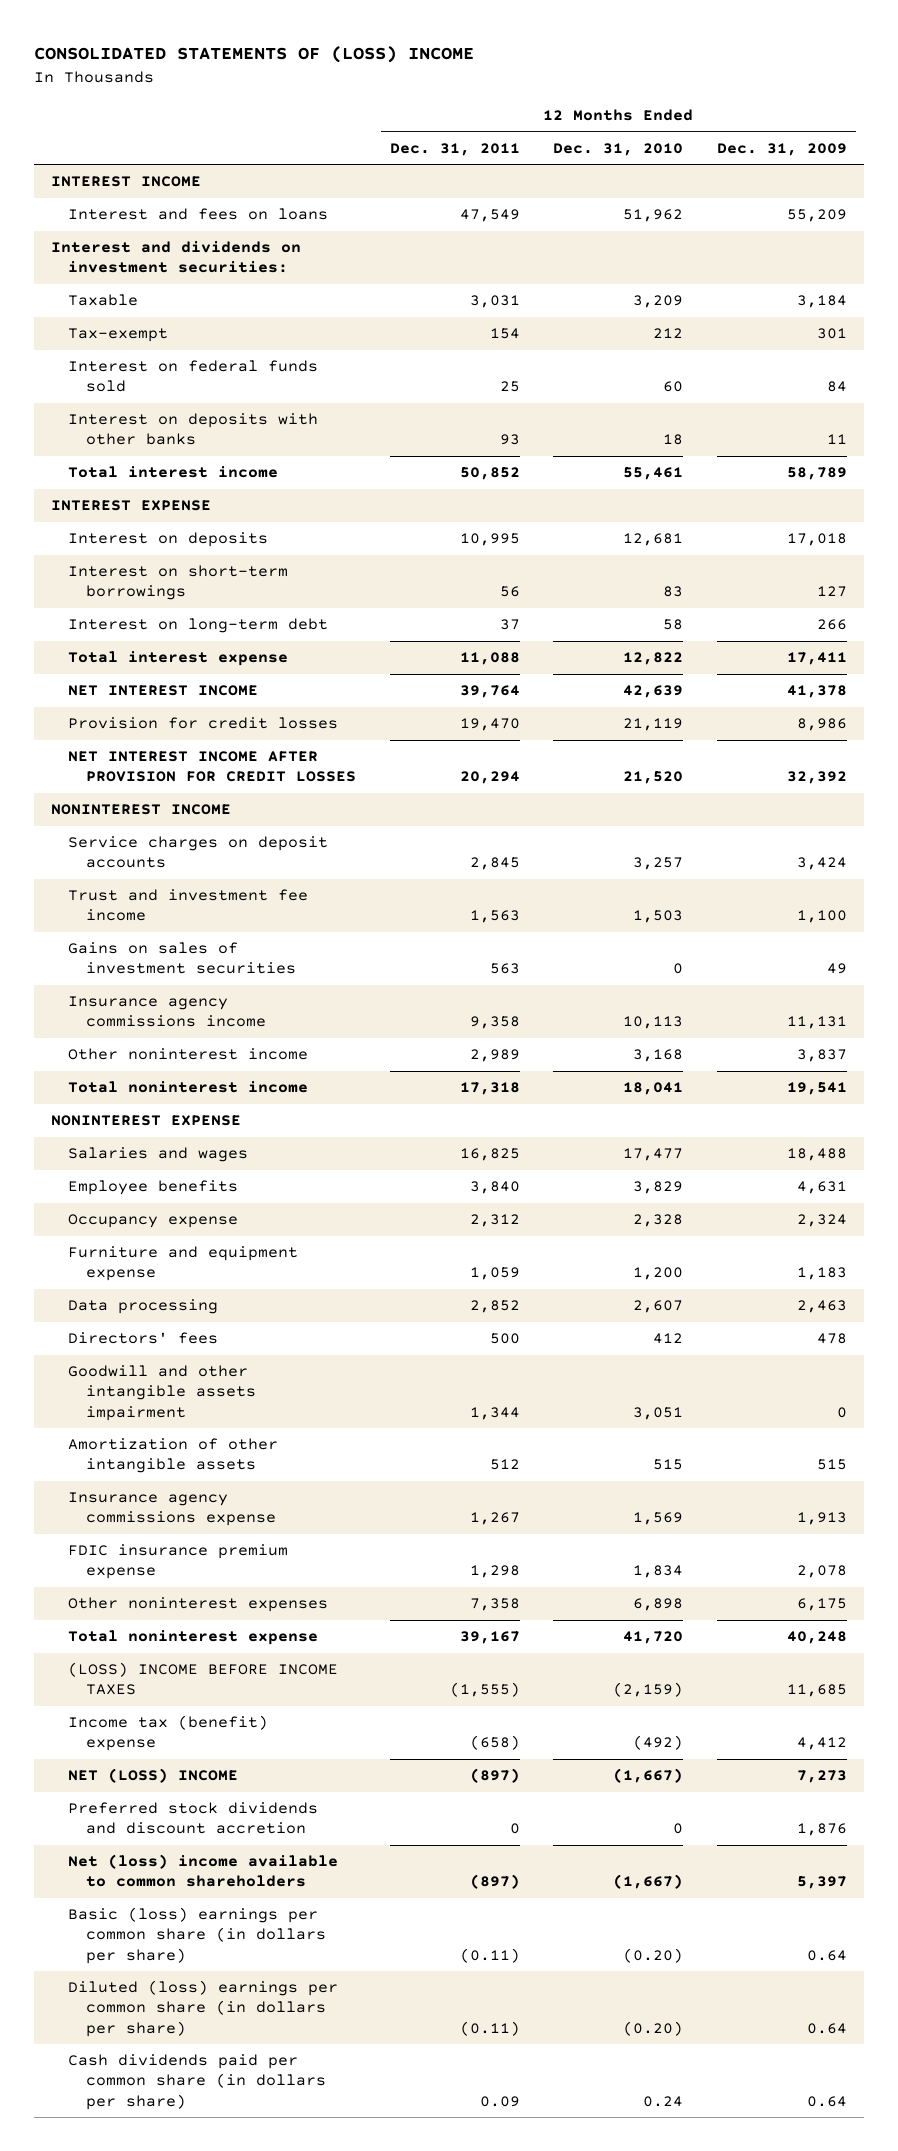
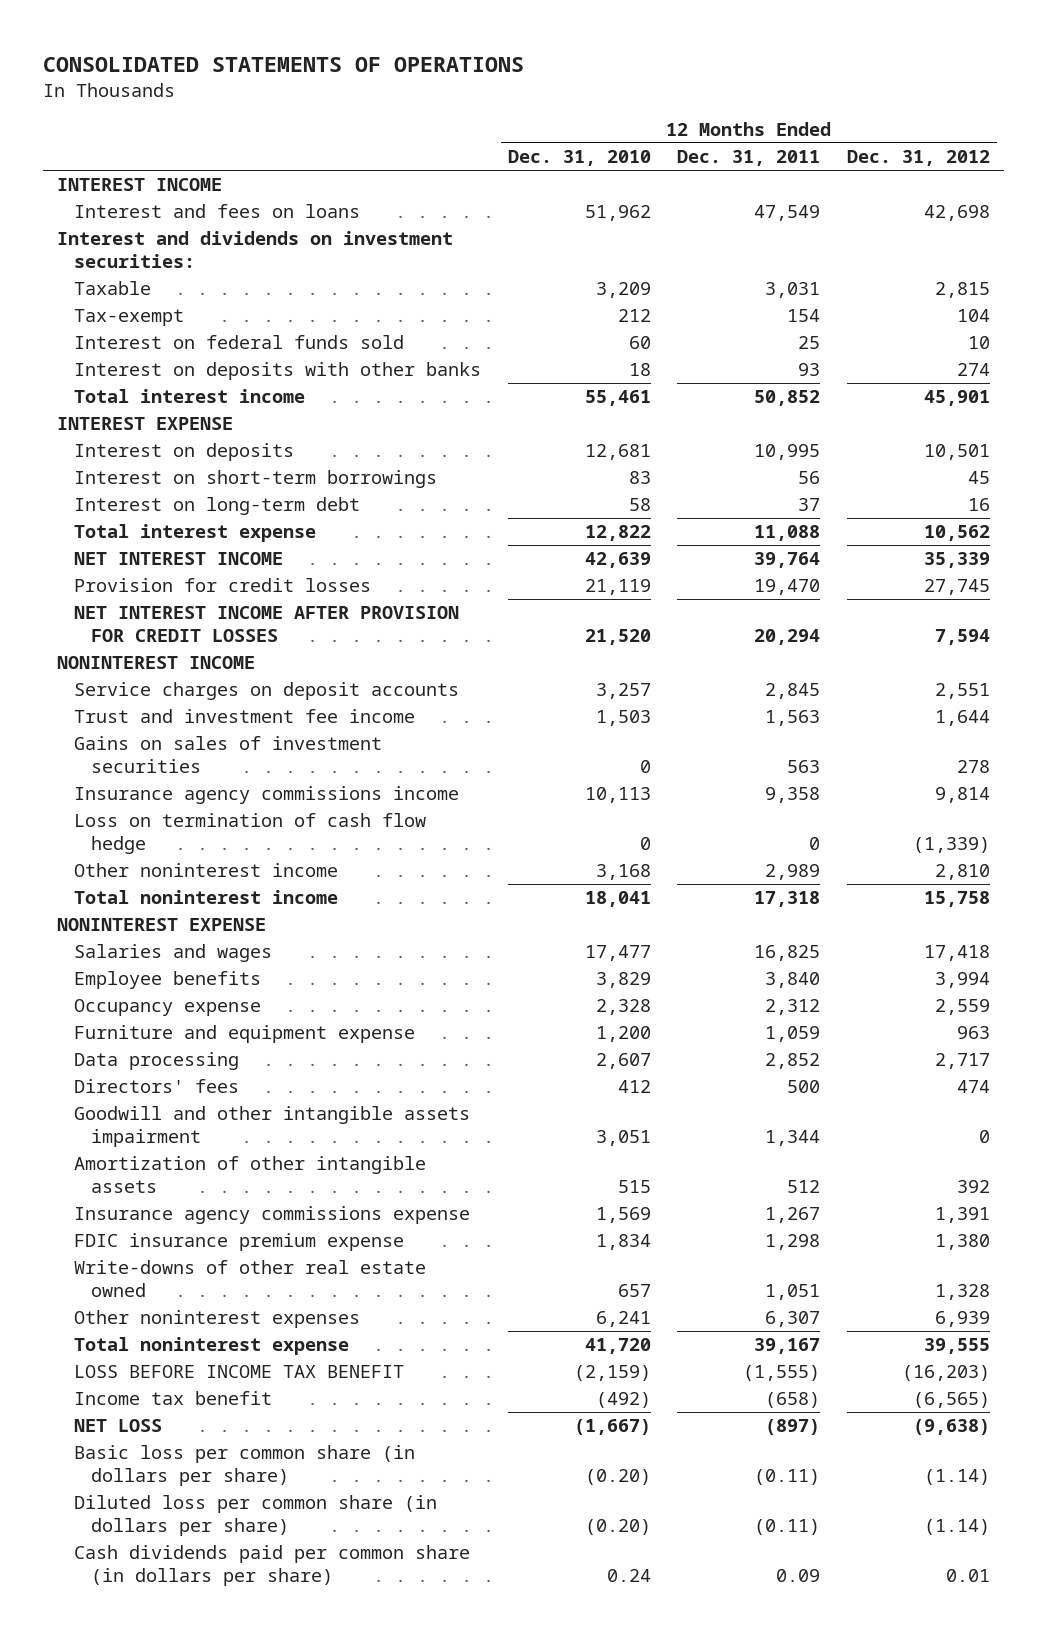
- CONSOLIDATED STATEMENTS OF (LOSS) INCOME
+ CONSOLIDATED STATEMENTS OF OPERATIONS
- | 12 Months Ended Dec. 31, 2011 | 12 Months Ended Dec. 31, 2010 | 12 Months Ended Dec. 31, 2009
+ | 12 Months Ended Dec. 31, 2010 | 12 Months Ended Dec. 31, 2011 | 12 Months Ended Dec. 31, 2012
+ Loss on termination of cash flow hedge | 0 | 0 | (1,339)
- Other noninterest expenses | 7,358 | 6,898 | 6,175
+ Write-downs of other real estate owned | 657 | 1,051 | 1,328
+ Other noninterest expenses | 6,241 | 6,307 | 6,939
- (LOSS) INCOME BEFORE INCOME TAXES | (1,555) | (2,159) | 11,685
- Income tax (benefit) expense | (658) | (492) | 4,412
- NET (LOSS) INCOME | (897) | (1,667) | 7,273
- Preferred stock dividends and discount accretion | 0 | 0 | 1,876
- Net (loss) income available to common shareholders | (897) | (1,667) | 5,397
- Basic (loss) earnings per common share (in dollars per share) | (0.11) | (0.20) | 0.64
- Diluted (loss) earnings per common share (in dollars per share) | (0.11) | (0.20) | 0.64
+ LOSS BEFORE INCOME TAX BENEFIT | (2,159) | (1,555) | (16,203)
+ Income tax benefit | (492) | (658) | (6,565)
+ NET LOSS | (1,667) | (897) | (9,638)
+ Basic loss per common share (in dollars per share) | (0.20) | (0.11) | (1.14)
+ Diluted loss per common share (in dollars per share) | (0.20) | (0.11) | (1.14)

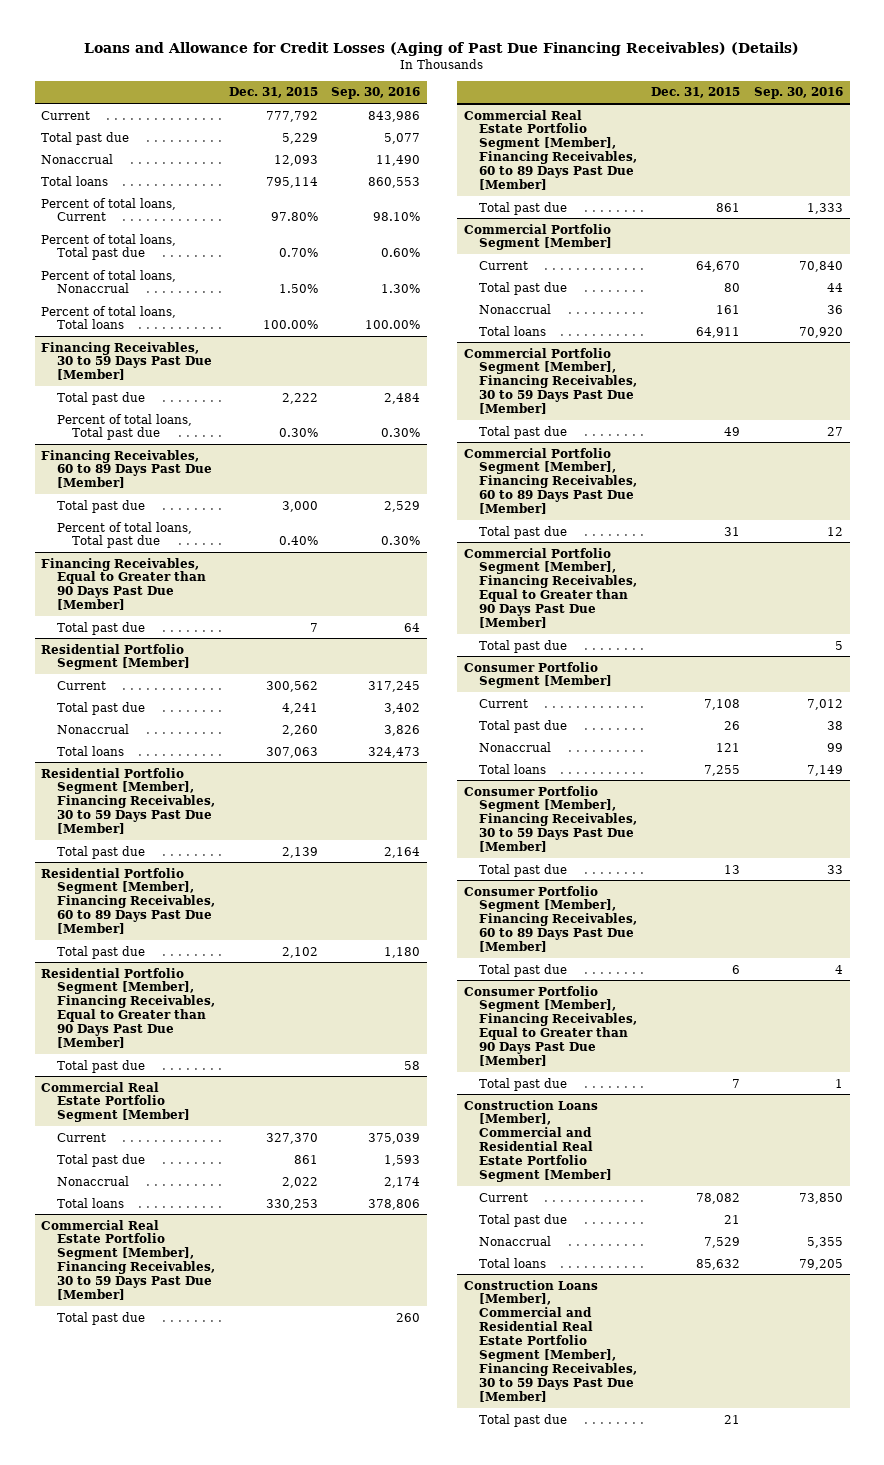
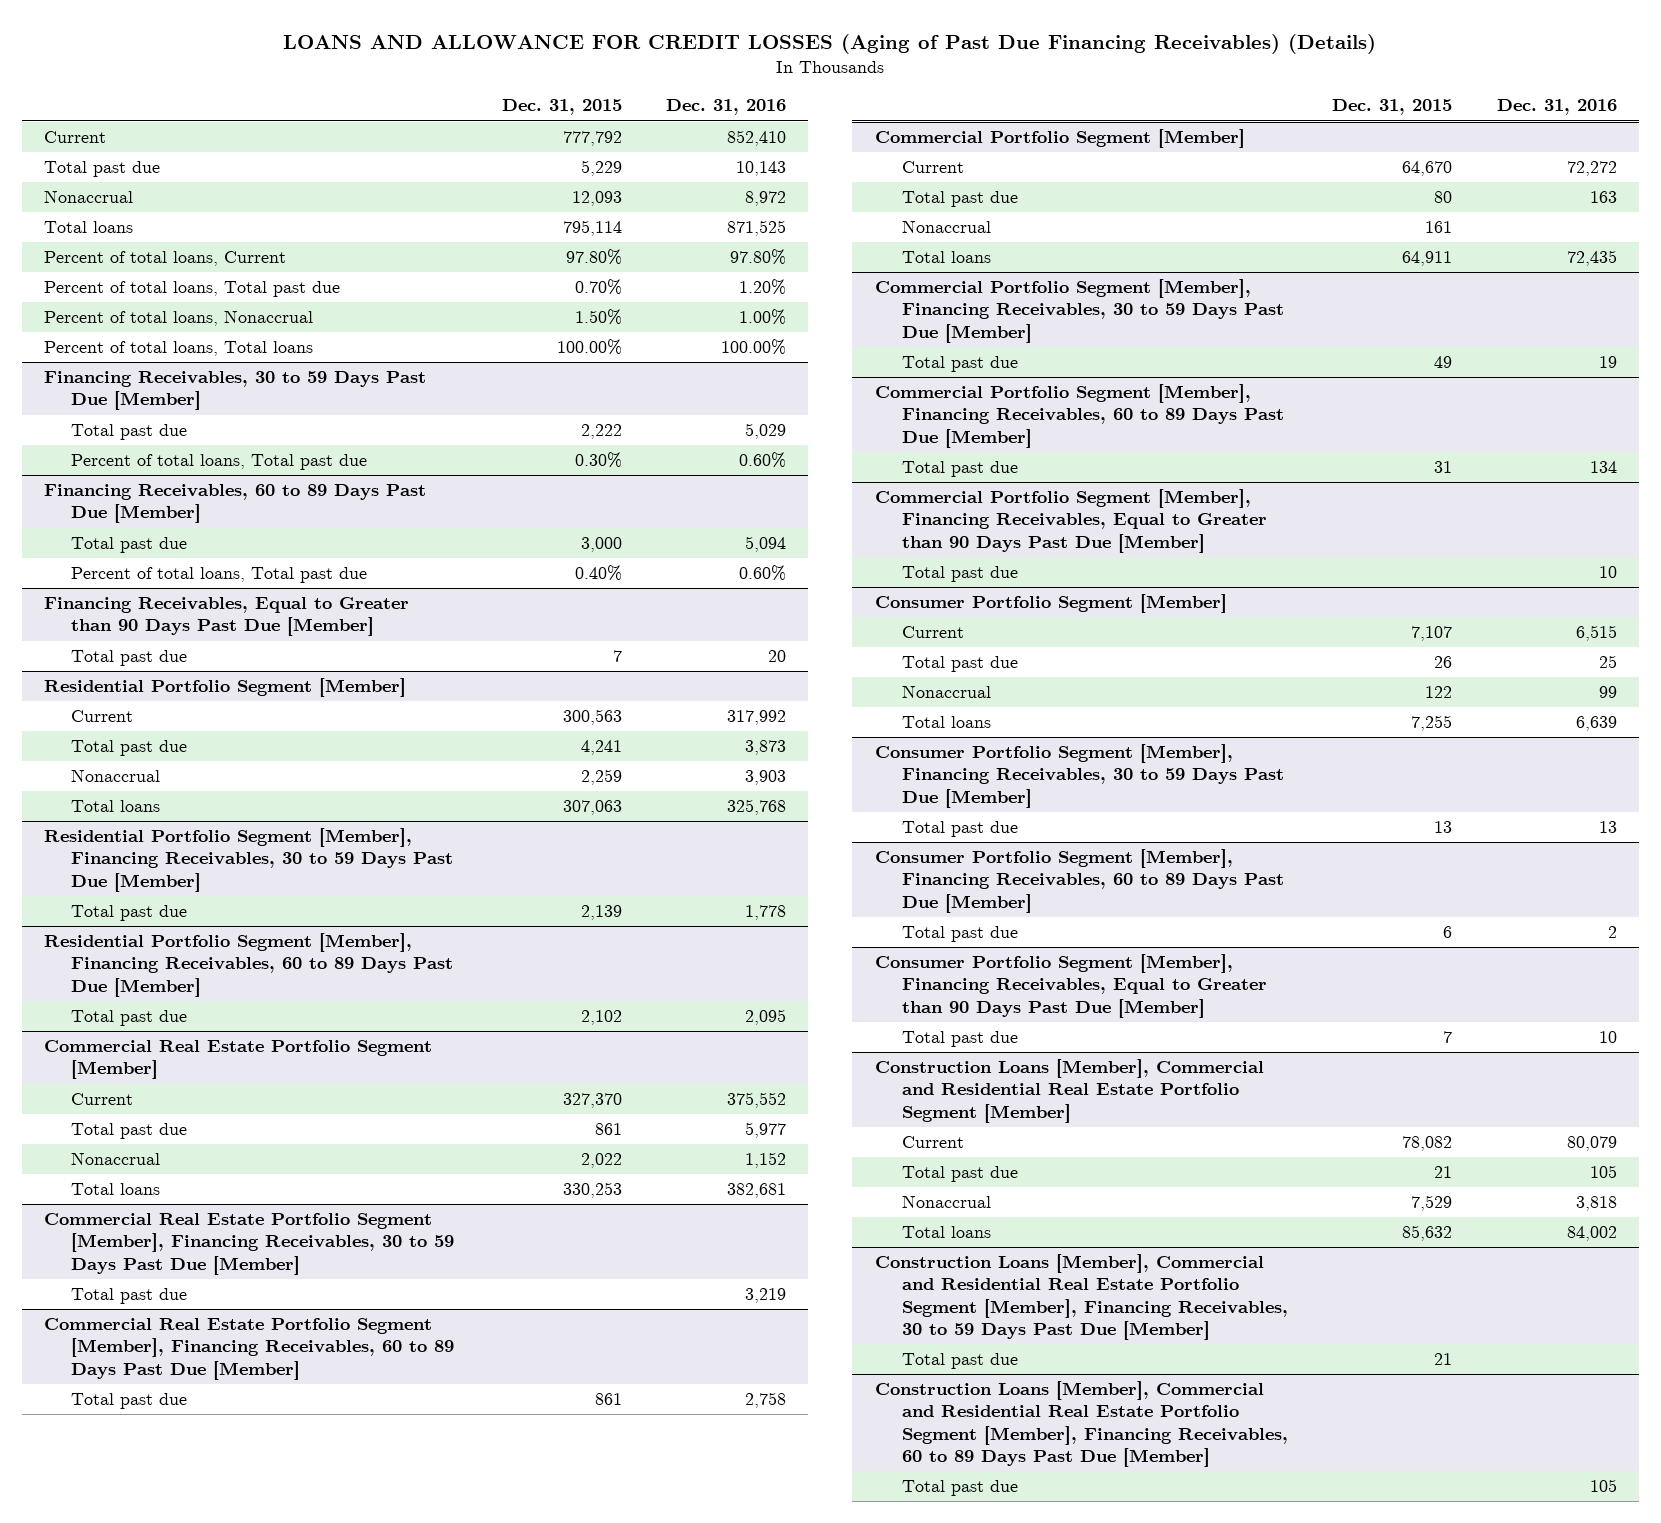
- Loans and Allowance for Credit Losses (Aging of Past Due Financing Receivables) (Details)
+ LOANS AND ALLOWANCE FOR CREDIT LOSSES (Aging of Past Due Financing Receivables) (Details)
- | Dec. 31, 2015 | Sep. 30, 2016
+ | Dec. 31, 2015 | Dec. 31, 2016
@ Residential Portfolio Segment [Member]
- Current | 300,562 | 317,245
+ Current | 300,563 | 317,992
- Nonaccrual | 2,260 | 3,826
+ Nonaccrual | 2,259 | 3,903
- Residential Portfolio Segment [Member], Financing Receivables, Equal to Greater than 90 Days Past Due [Member]
- Total past due | | 58
@ Consumer Portfolio Segment [Member]
- Current | 7,108 | 7,012
+ Current | 7,107 | 6,515
- Nonaccrual | 121 | 99
+ Nonaccrual | 122 | 99
+ Construction Loans [Member], Commercial and Residential Real Estate Portfolio Segment [Member], Financing Receivables, 60 to 89 Days Past Due [Member]
+ Total past due | | 105

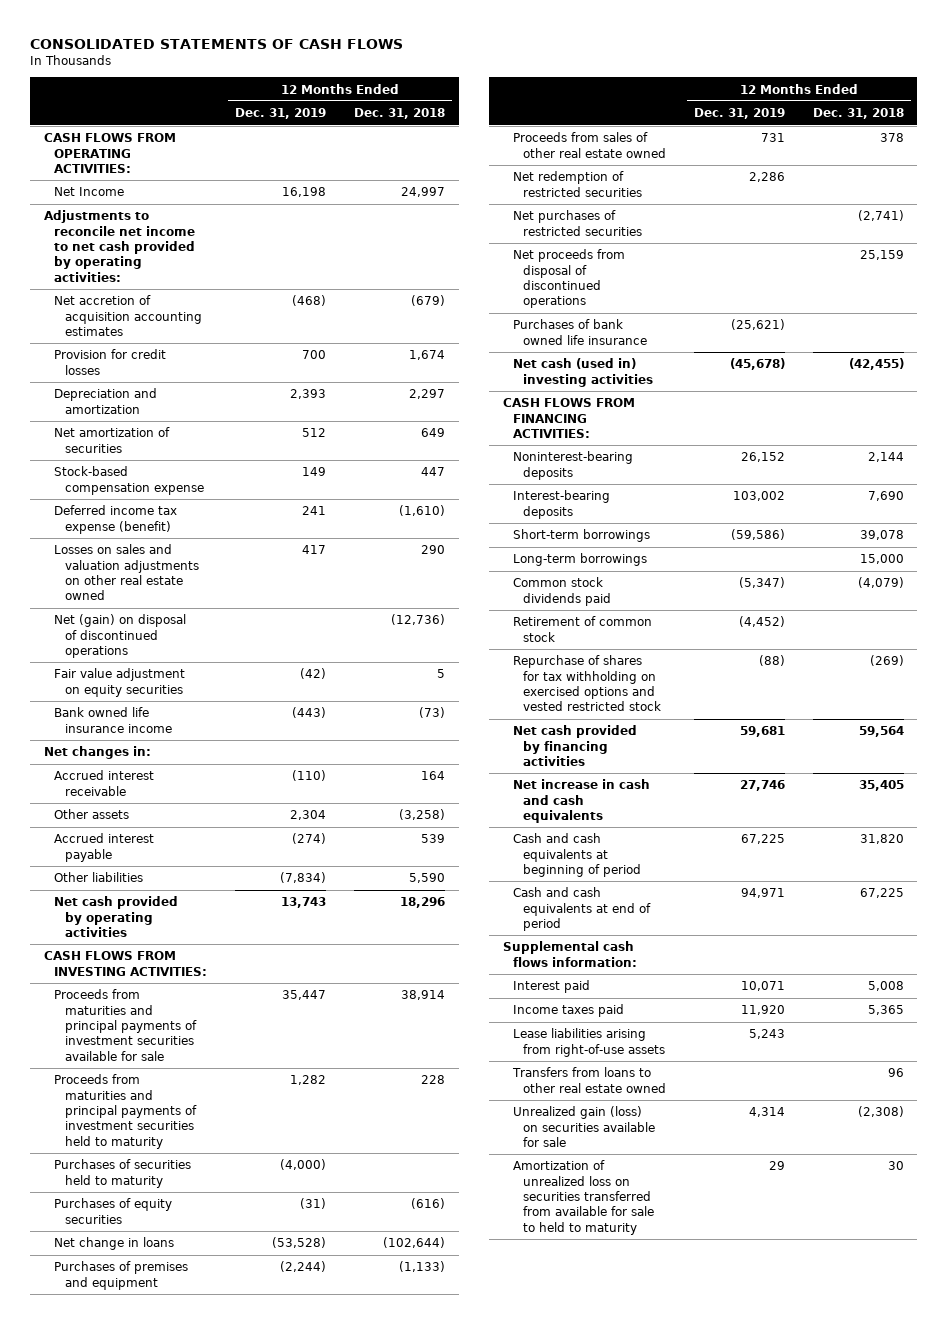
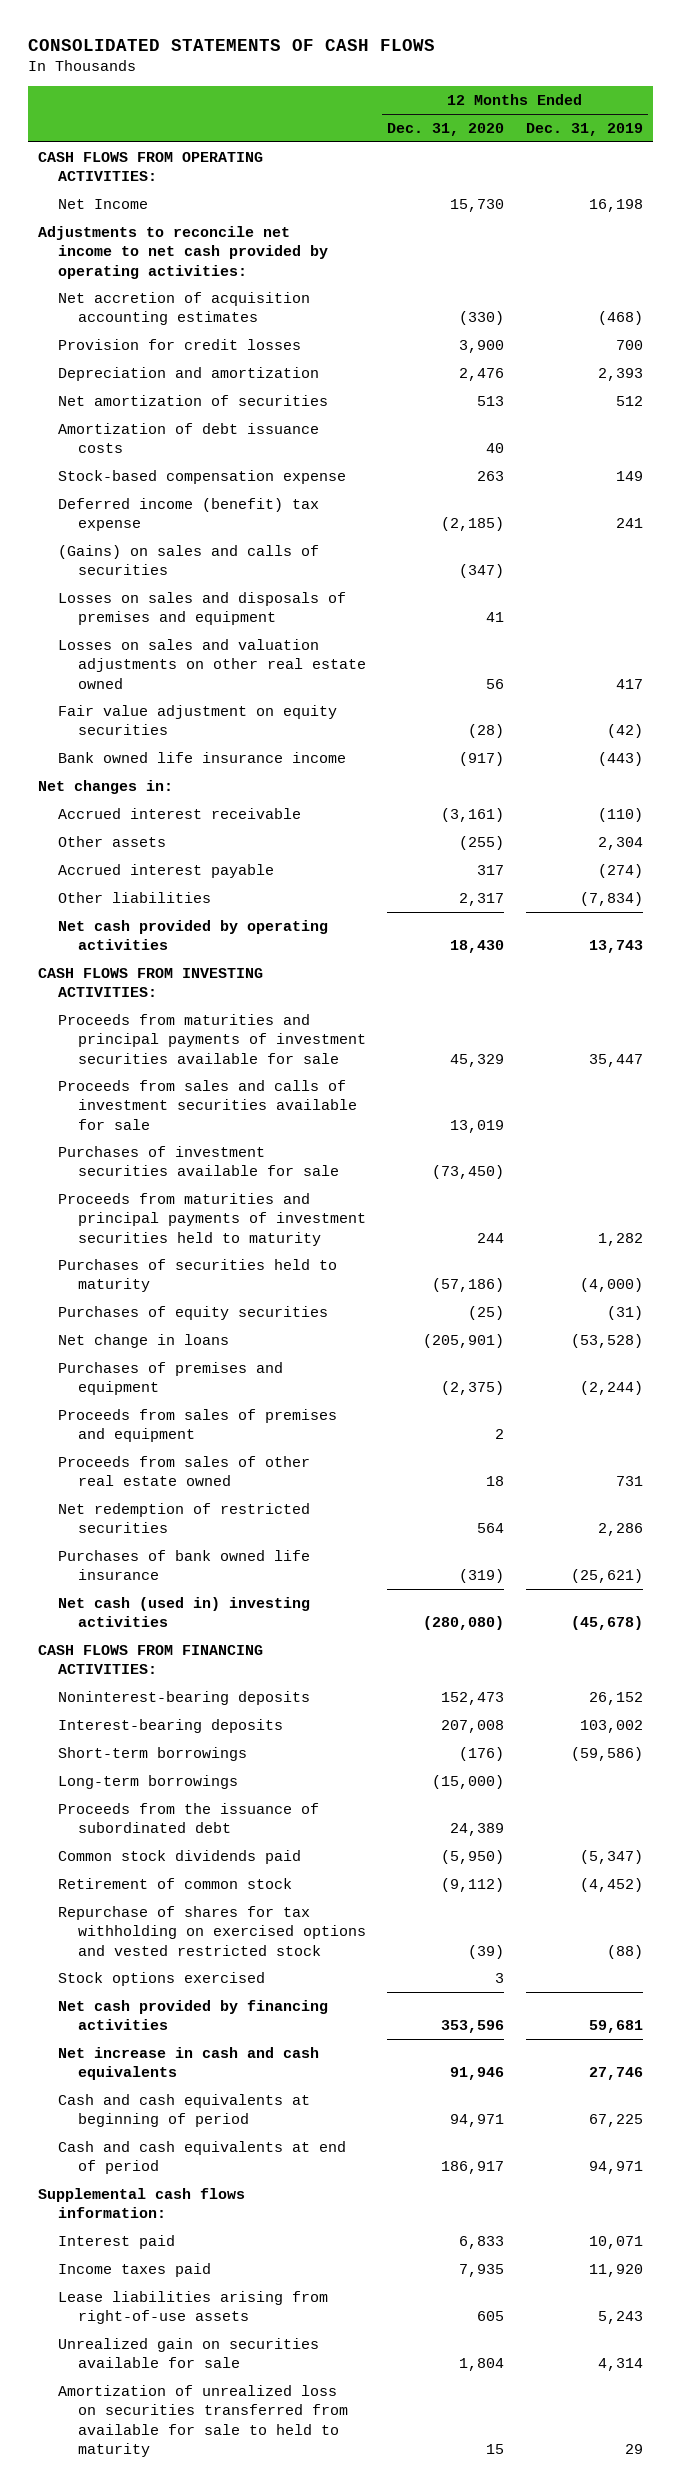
- | 12 Months Ended Dec. 31, 2019 | 12 Months Ended Dec. 31, 2018
+ | 12 Months Ended Dec. 31, 2020 | 12 Months Ended Dec. 31, 2019
+ Amortization of debt issuance costs | 40 |
- Deferred income tax expense (benefit) | 241 | (1,610)
+ Deferred income (benefit) tax expense | (2,185) | 241
+ (Gains) on sales and calls of securities | (347) |
+ Losses on sales and disposals of premises and equipment | 41 |
- Net (gain) on disposal of discontinued operations | | (12,736)
+ Proceeds from sales and calls of investment securities available for sale | 13,019 |
+ Purchases of investment securities available for sale | (73,450) |
+ Proceeds from sales of premises and equipment | 2 |
- Net purchases of restricted securities | | (2,741)
- Net proceeds from disposal of discontinued operations | | 25,159
+ Proceeds from the issuance of subordinated debt | 24,389 |
+ Stock options exercised | 3 |
- Transfers from loans to other real estate owned | | 96
- Unrealized gain (loss) on securities available for sale | 4,314 | (2,308)
+ Unrealized gain on securities available for sale | 1,804 | 4,314

